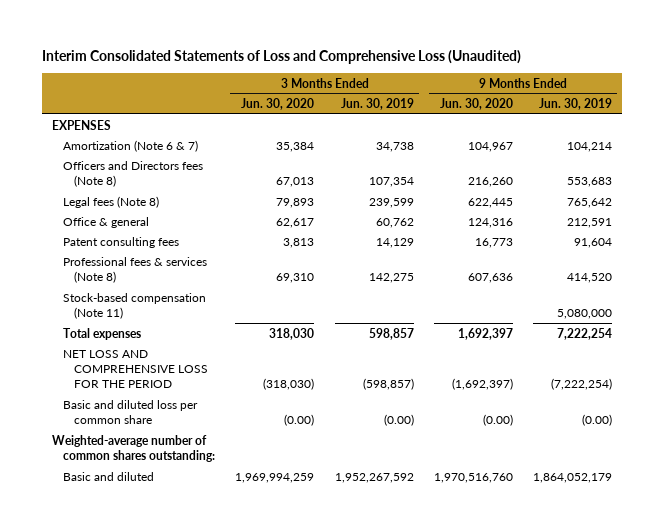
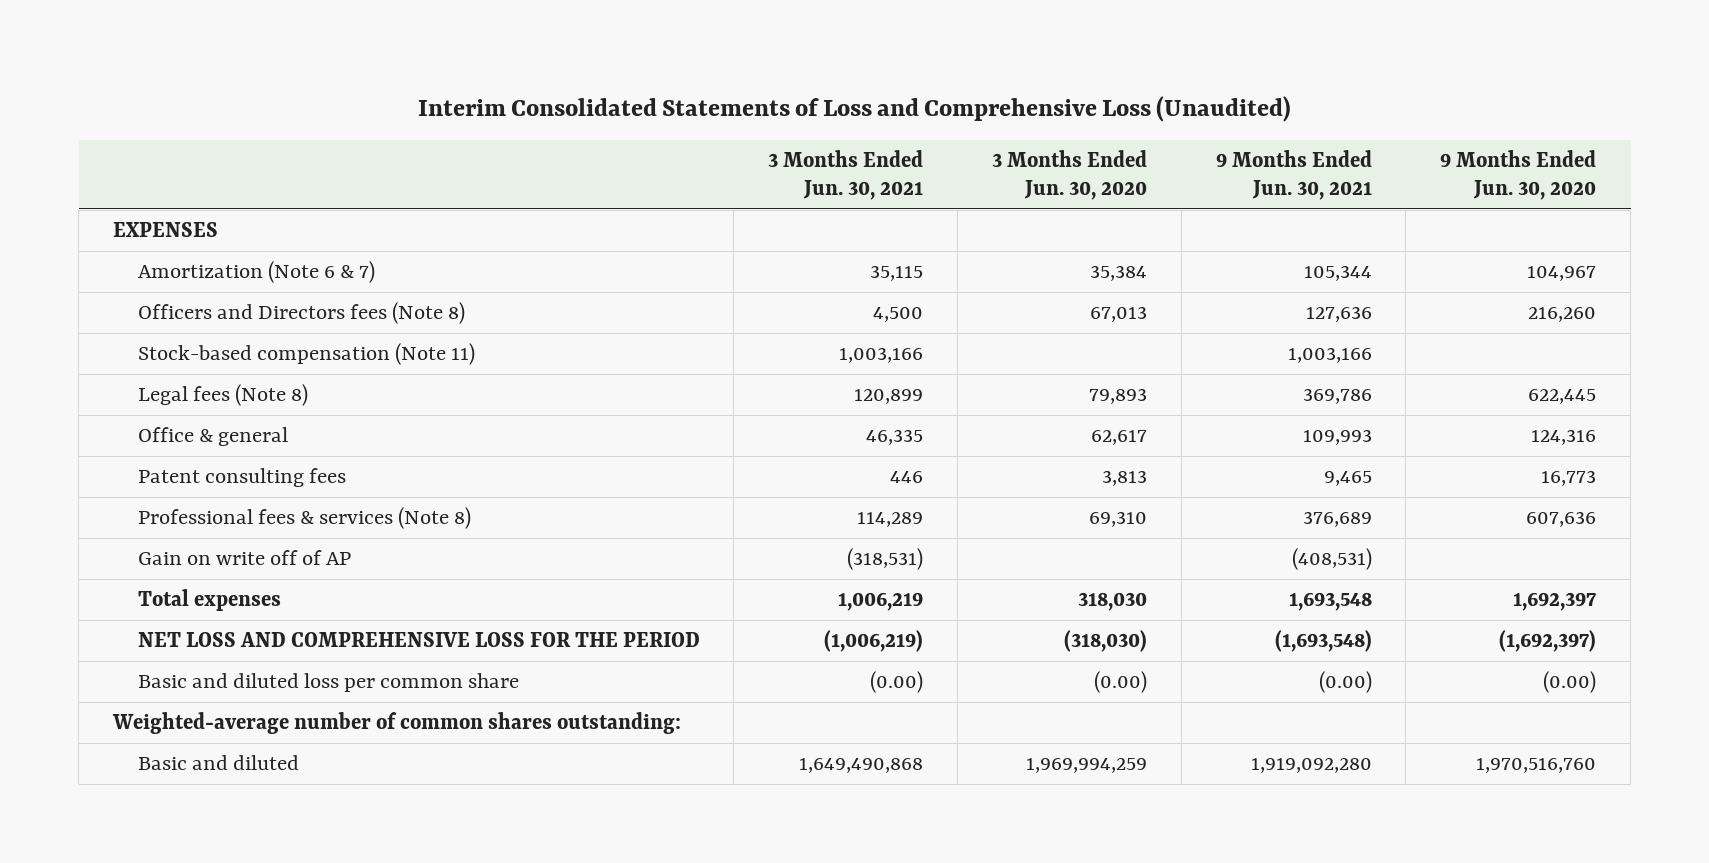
- | 3 Months Ended Jun. 30, 2020 | 3 Months Ended Jun. 30, 2019 | 9 Months Ended Jun. 30, 2020 | 9 Months Ended Jun. 30, 2019
+ | 3 Months Ended Jun. 30, 2021 | 3 Months Ended Jun. 30, 2020 | 9 Months Ended Jun. 30, 2021 | 9 Months Ended Jun. 30, 2020
moved up: Stock-based compensation (Note 11) | 1,003,166 | | 1,003,166 |
+ Gain on write off of AP | (318,531) | | (408,531) |

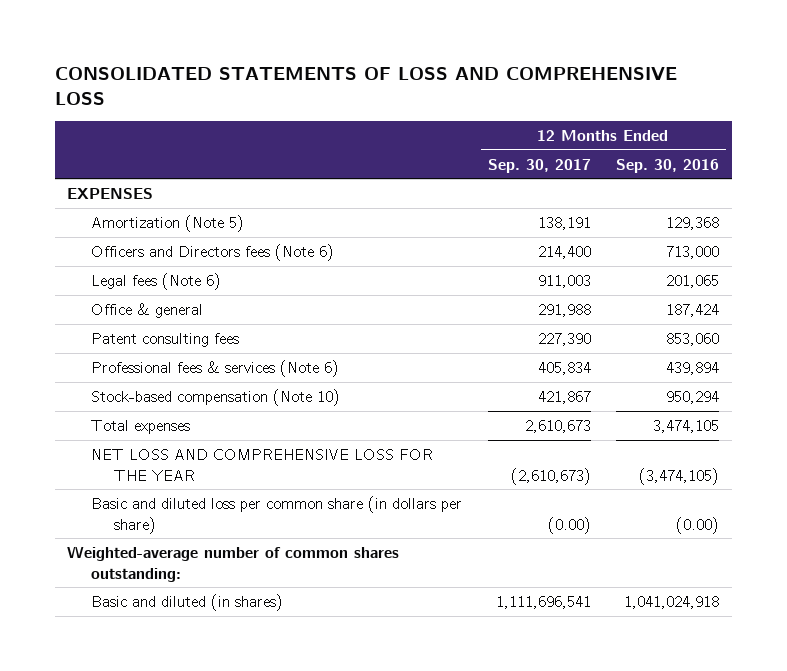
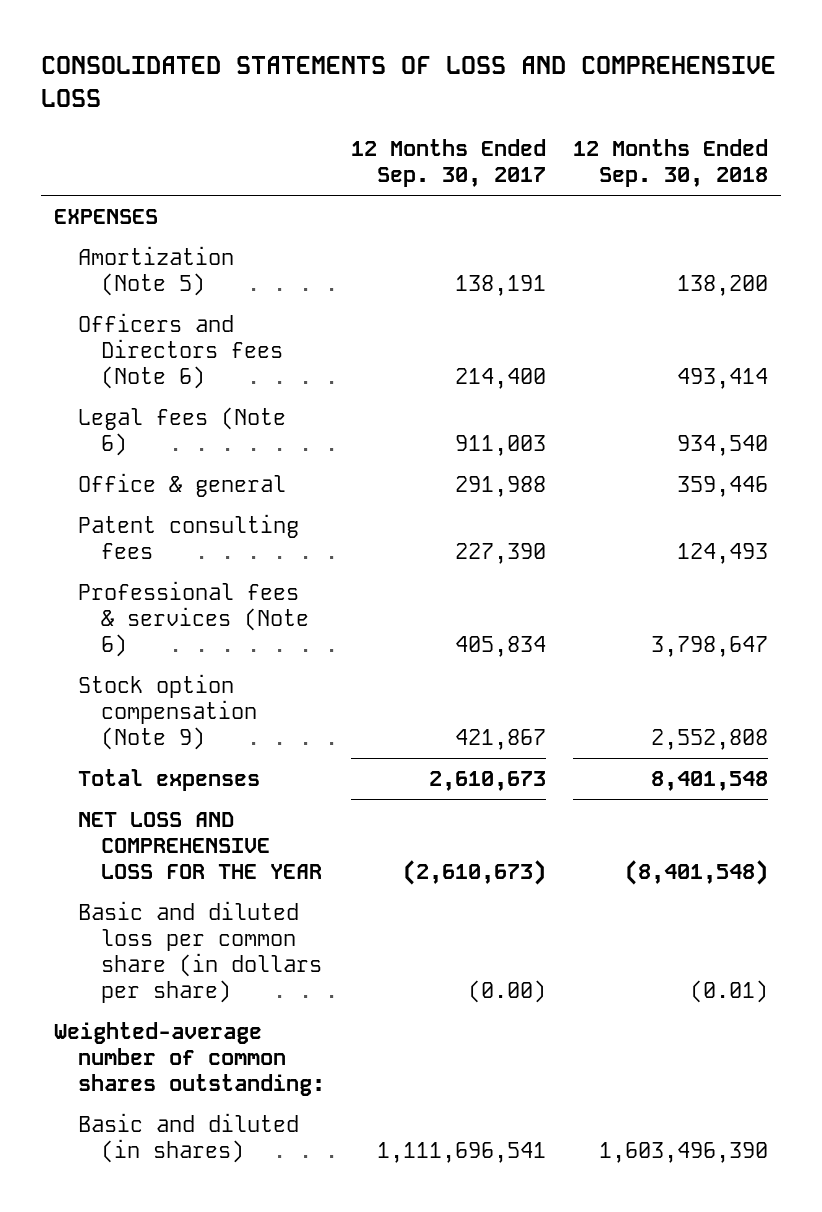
- | 12 Months Ended Sep. 30, 2017 | 12 Months Ended Sep. 30, 2016
+ | 12 Months Ended Sep. 30, 2017 | 12 Months Ended Sep. 30, 2018
- Stock-based compensation (Note 10) | 421,867 | 950,294
+ Stock option compensation (Note 9) | 421,867 | 2,552,808

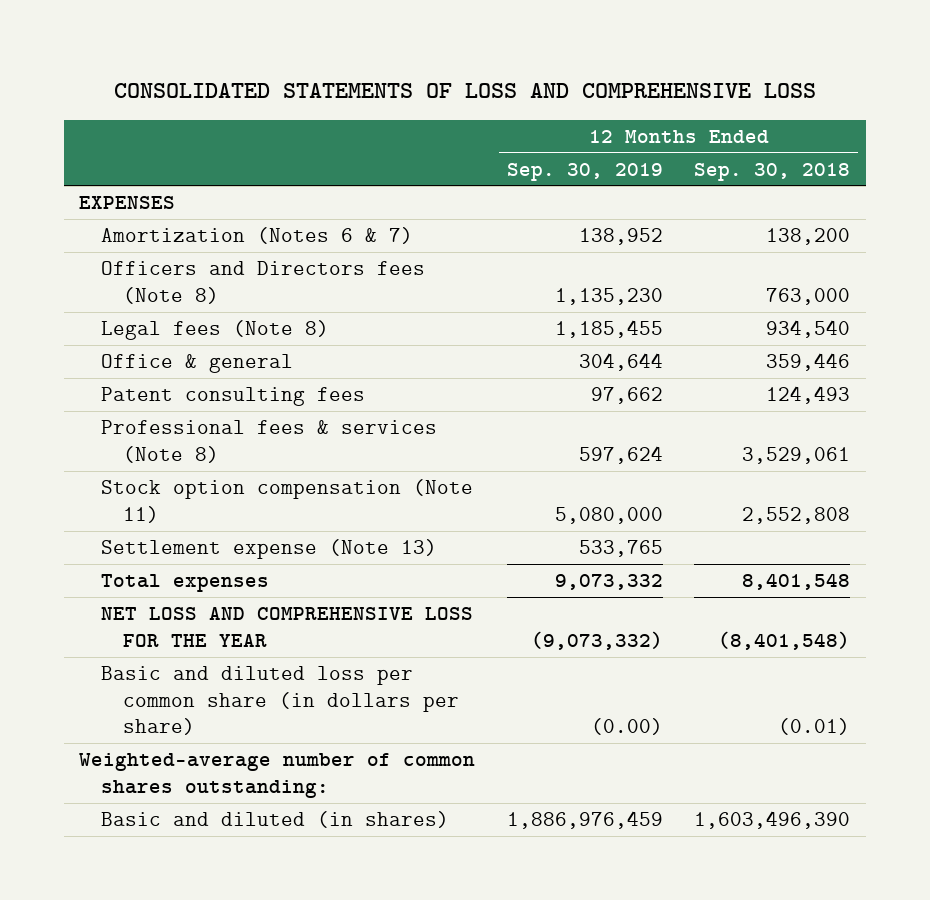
- | 12 Months Ended Sep. 30, 2017 | 12 Months Ended Sep. 30, 2018
+ | 12 Months Ended Sep. 30, 2019 | 12 Months Ended Sep. 30, 2018
- Amortization (Note 5) | 138,191 | 138,200
- Officers and Directors fees (Note 6) | 214,400 | 493,414
- Legal fees (Note 6) | 911,003 | 934,540
+ Amortization (Notes 6 & 7) | 138,952 | 138,200
+ Officers and Directors fees (Note 8) | 1,135,230 | 763,000
+ Legal fees (Note 8) | 1,185,455 | 934,540
- Professional fees & services (Note 6) | 405,834 | 3,798,647
- Stock option compensation (Note 9) | 421,867 | 2,552,808
+ Professional fees & services (Note 8) | 597,624 | 3,529,061
+ Stock option compensation (Note 11) | 5,080,000 | 2,552,808
+ Settlement expense (Note 13) | 533,765 |

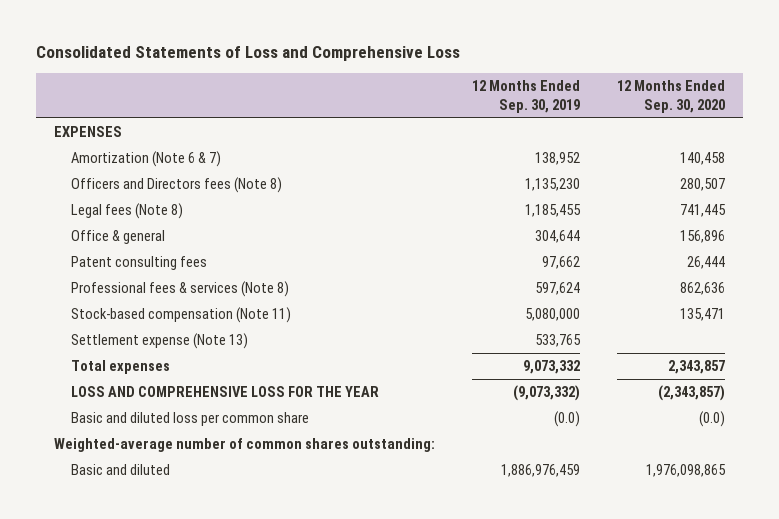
- CONSOLIDATED STATEMENTS OF LOSS AND COMPREHENSIVE LOSS
+ Consolidated Statements of Loss and Comprehensive Loss
- | 12 Months Ended Sep. 30, 2019 | 12 Months Ended Sep. 30, 2018
+ | 12 Months Ended Sep. 30, 2019 | 12 Months Ended Sep. 30, 2020
- Amortization (Notes 6 & 7) | 138,952 | 138,200
+ Amortization (Note 6 & 7) | 138,952 | 140,458
- Stock option compensation (Note 11) | 5,080,000 | 2,552,808
+ Stock-based compensation (Note 11) | 5,080,000 | 135,471
- NET LOSS AND COMPREHENSIVE LOSS FOR THE YEAR | (9,073,332) | (8,401,548)
- Basic and diluted loss per common share (in dollars per share) | (0.00) | (0.01)
+ LOSS AND COMPREHENSIVE LOSS FOR THE YEAR | (9,073,332) | (2,343,857)
+ Basic and diluted loss per common share | (0.0) | (0.0)
- Basic and diluted (in shares) | 1,886,976,459 | 1,603,496,390
+ Basic and diluted | 1,886,976,459 | 1,976,098,865

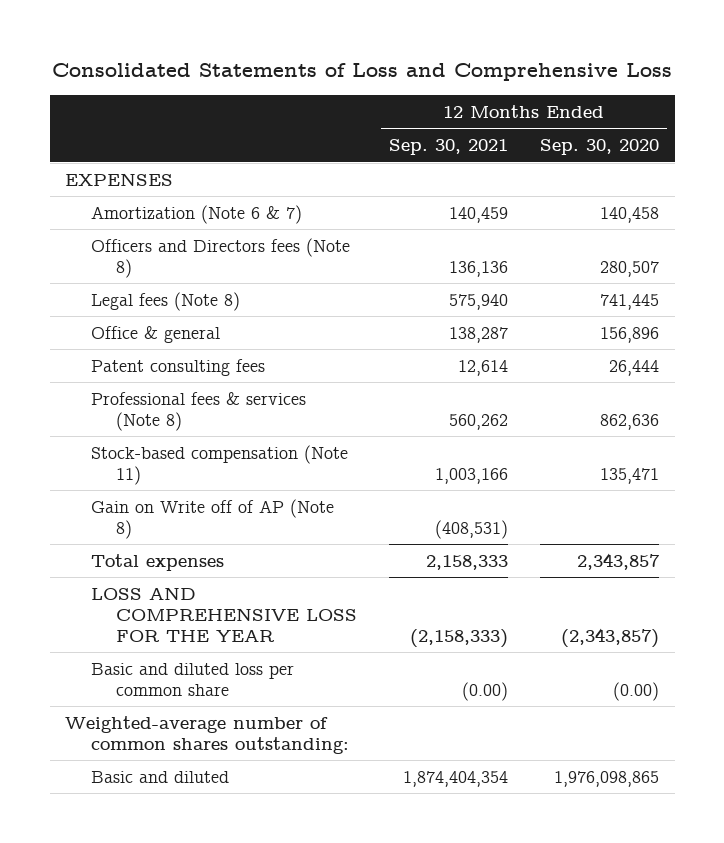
- | 12 Months Ended Sep. 30, 2019 | 12 Months Ended Sep. 30, 2020
+ | 12 Months Ended Sep. 30, 2021 | 12 Months Ended Sep. 30, 2020
- Settlement expense (Note 13) | 533,765 |
+ Gain on Write off of AP (Note 8) | (408,531) |
- Basic and diluted loss per common share | (0.0) | (0.0)
+ Basic and diluted loss per common share | (0.00) | (0.00)

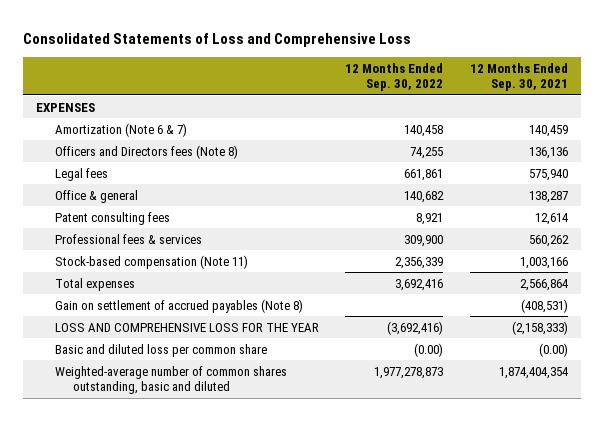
- | 12 Months Ended Sep. 30, 2021 | 12 Months Ended Sep. 30, 2020
+ | 12 Months Ended Sep. 30, 2022 | 12 Months Ended Sep. 30, 2021
- Legal fees (Note 8) | 575,940 | 741,445
+ Legal fees | 661,861 | 575,940
- Professional fees & services (Note 8) | 560,262 | 862,636
+ Professional fees & services | 309,900 | 560,262
- Gain on Write off of AP (Note 8) | (408,531) |
- Total expenses | 2,158,333 | 2,343,857
+ Total expenses | 3,692,416 | 2,566,864
+ Gain on settlement of accrued payables (Note 8) | | (408,531)
- Weighted-average number of common shares outstanding:
- Basic and diluted | 1,874,404,354 | 1,976,098,865
+ Weighted-average number of common shares outstanding, basic and diluted | 1,977,278,873 | 1,874,404,354

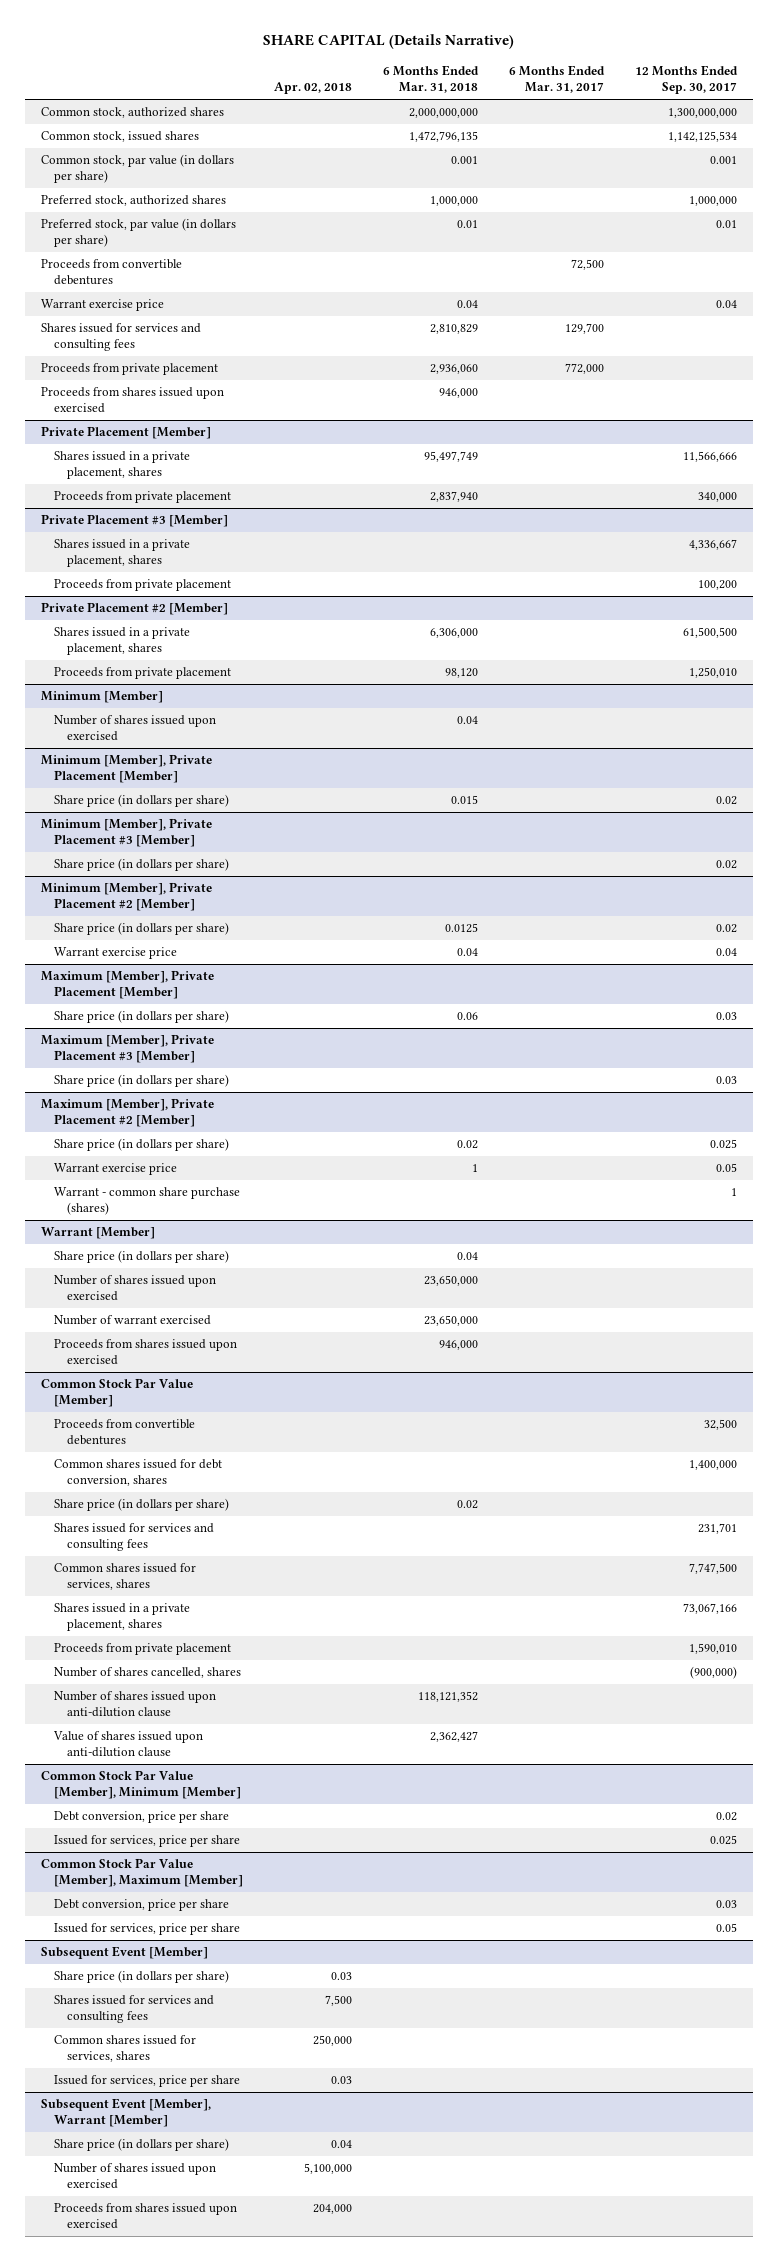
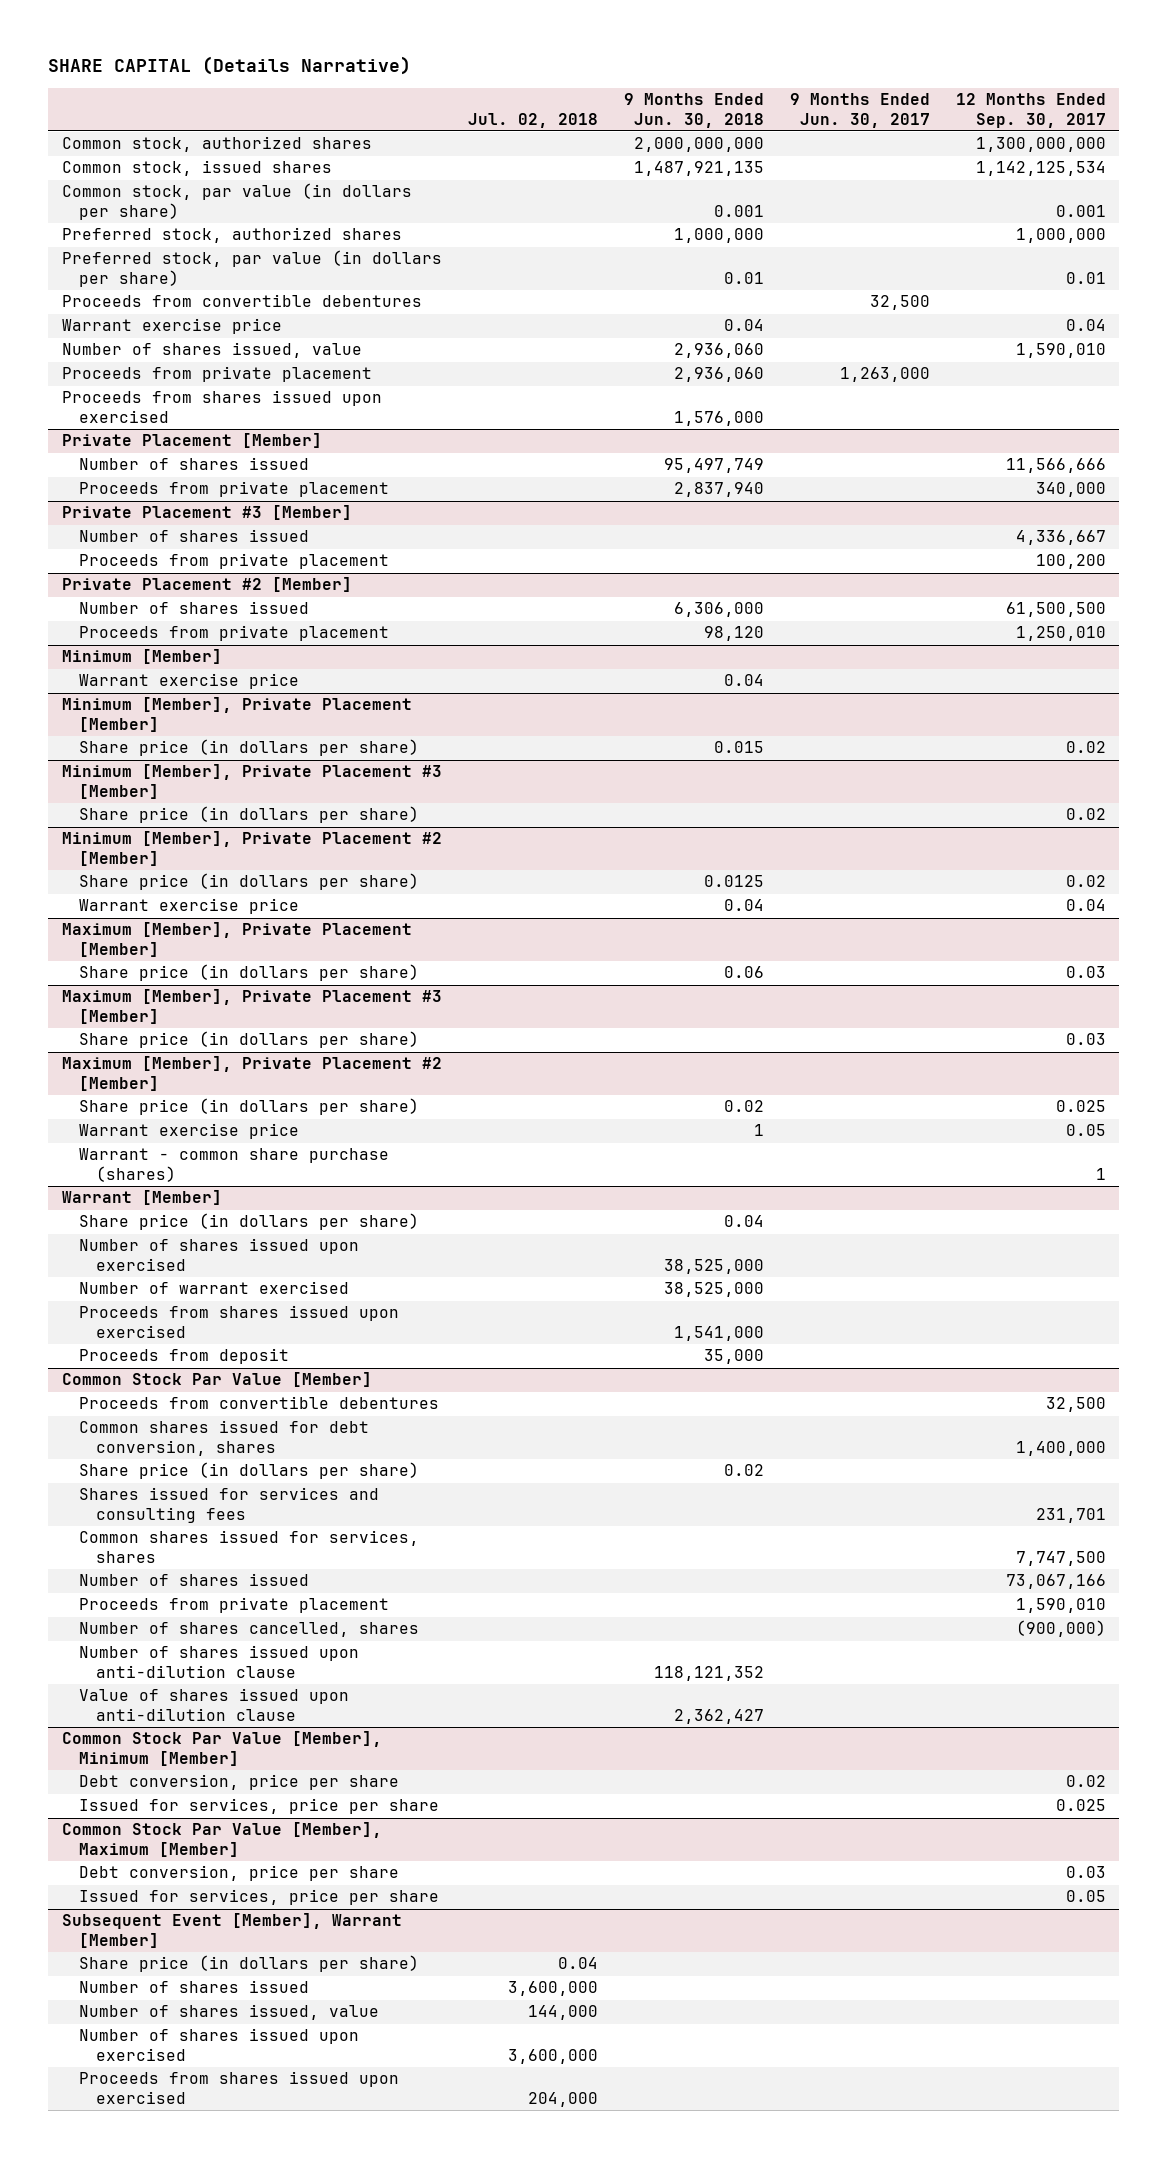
- | Apr. 02, 2018 | 6 Months Ended Mar. 31, 2018 | 6 Months Ended Mar. 31, 2017 | 12 Months Ended Sep. 30, 2017
+ | Jul. 02, 2018 | 9 Months Ended Jun. 30, 2018 | 9 Months Ended Jun. 30, 2017 | 12 Months Ended Sep. 30, 2017
- Shares issued for services and consulting fees | | 2,810,829 | 129,700 |
+ Number of shares issued, value | | 2,936,060 | | 1,590,010
@ Private Placement [Member]
- Shares issued in a private placement, shares | | 95,497,749 | | 11,566,666
+ Number of shares issued | | 95,497,749 | | 11,566,666
@ Private Placement #3 [Member]
- Shares issued in a private placement, shares | | | | 4,336,667
+ Number of shares issued | | | | 4,336,667
@ Private Placement #2 [Member]
- Shares issued in a private placement, shares | | 6,306,000 | | 61,500,500
+ Number of shares issued | | 6,306,000 | | 61,500,500
@ Minimum [Member]
- Number of shares issued upon exercised | | 0.04 | |
+ Warrant exercise price | | 0.04 | |
@ Warrant [Member]
+ Proceeds from deposit | | 35,000 | |
@ Common Stock Par Value [Member]
- Shares issued in a private placement, shares | | | | 73,067,166
+ Number of shares issued | | | | 73,067,166
- Subsequent Event [Member]
- Share price (in dollars per share) | 0.03 | | |
- Shares issued for services and consulting fees | 7,500 | | |
- Common shares issued for services, shares | 250,000 | | |
- Issued for services, price per share | 0.03 | | |
@ Subsequent Event [Member], Warrant [Member]
+ Number of shares issued | 3,600,000 | | |
+ Number of shares issued, value | 144,000 | | |

